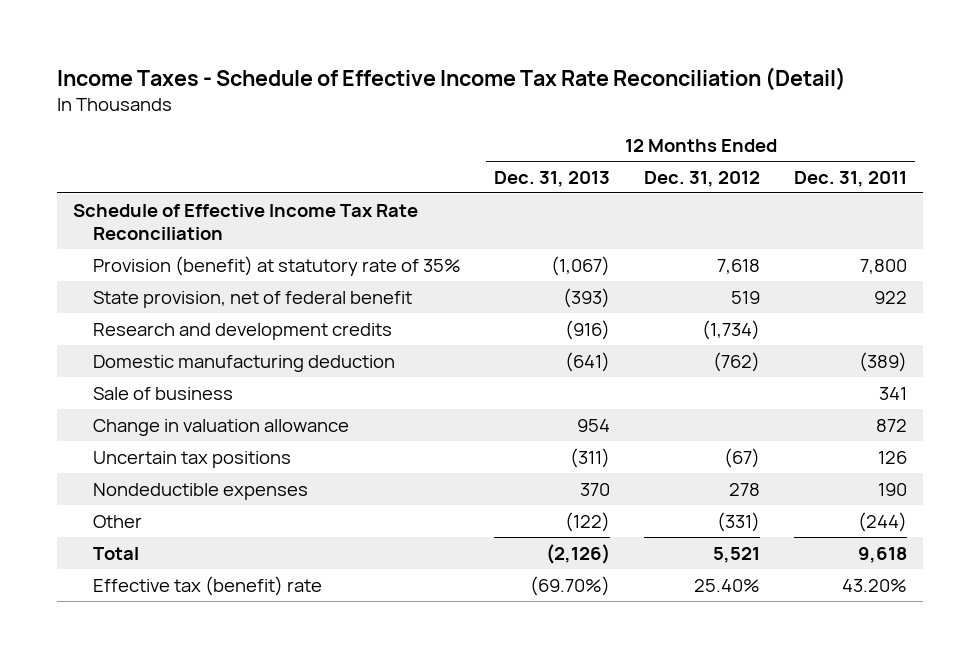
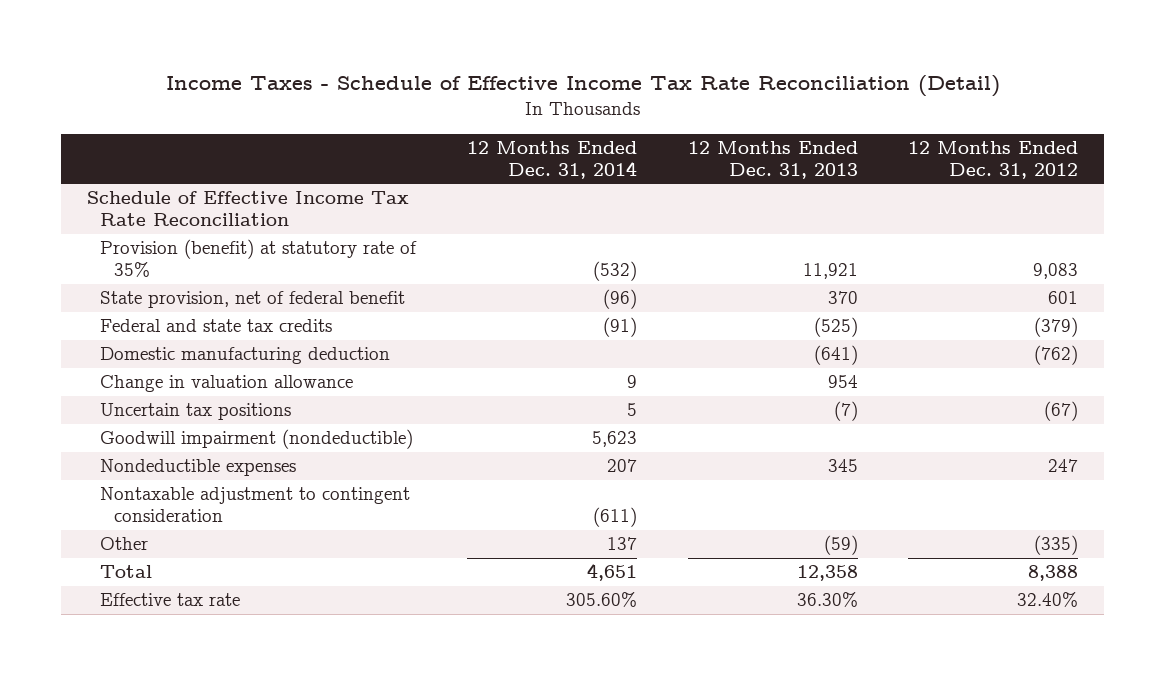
- | 12 Months Ended Dec. 31, 2013 | 12 Months Ended Dec. 31, 2012 | 12 Months Ended Dec. 31, 2011
+ | 12 Months Ended Dec. 31, 2014 | 12 Months Ended Dec. 31, 2013 | 12 Months Ended Dec. 31, 2012
- Provision (benefit) at statutory rate of 35% | (1,067) | 7,618 | 7,800
- State provision, net of federal benefit | (393) | 519 | 922
- Research and development credits | (916) | (1,734) |
+ Provision (benefit) at statutory rate of 35% | (532) | 11,921 | 9,083
+ State provision, net of federal benefit | (96) | 370 | 601
+ Federal and state tax credits | (91) | (525) | (379)
- Sale of business | | | 341
- Uncertain tax positions | (311) | (67) | 126
- Nondeductible expenses | 370 | 278 | 190
- Other | (122) | (331) | (244)
- Total | (2,126) | 5,521 | 9,618
- Effective tax (benefit) rate | (69.70%) | 25.40% | 43.20%
+ Uncertain tax positions | 5 | (7) | (67)
+ Goodwill impairment (nondeductible) | 5,623 | |
+ Nondeductible expenses | 207 | 345 | 247
+ Nontaxable adjustment to contingent consideration | (611) | |
+ Other | 137 | (59) | (335)
+ Total | 4,651 | 12,358 | 8,388
+ Effective tax rate | 305.60% | 36.30% | 32.40%

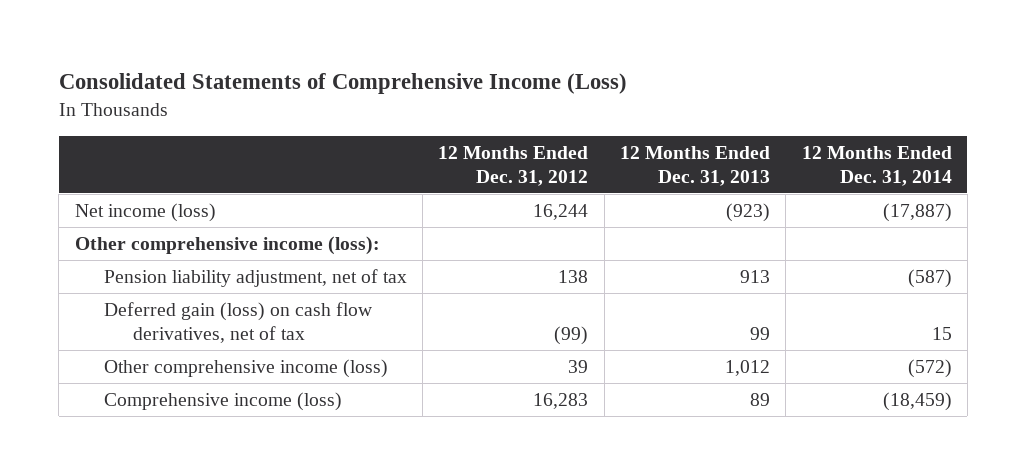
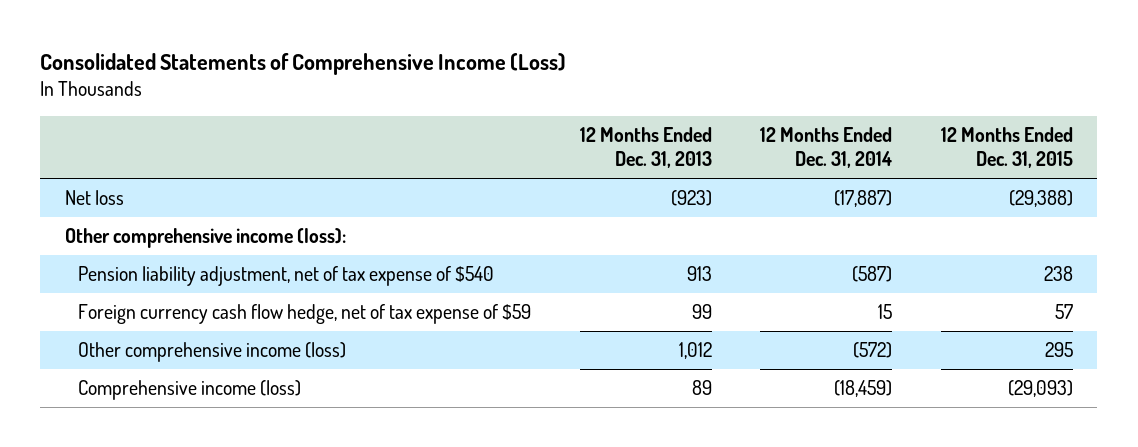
- | 12 Months Ended Dec. 31, 2012 | 12 Months Ended Dec. 31, 2013 | 12 Months Ended Dec. 31, 2014
+ | 12 Months Ended Dec. 31, 2013 | 12 Months Ended Dec. 31, 2014 | 12 Months Ended Dec. 31, 2015
- Net income (loss) | 16,244 | (923) | (17,887)
+ Net loss | (923) | (17,887) | (29,388)
- Pension liability adjustment, net of tax | 138 | 913 | (587)
- Deferred gain (loss) on cash flow derivatives, net of tax | (99) | 99 | 15
+ Pension liability adjustment, net of tax expense of $540 | 913 | (587) | 238
+ Foreign currency cash flow hedge, net of tax expense of $59 | 99 | 15 | 57

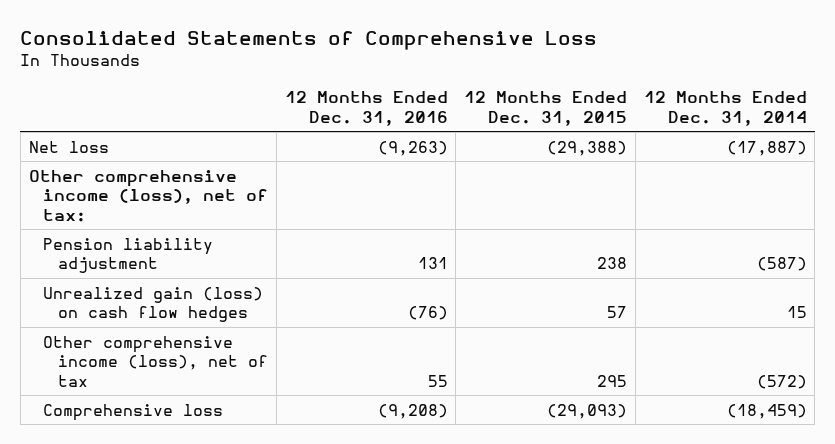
- Consolidated Statements of Comprehensive Income (Loss)
+ Consolidated Statements of Comprehensive Loss
- | 12 Months Ended Dec. 31, 2013 | 12 Months Ended Dec. 31, 2014 | 12 Months Ended Dec. 31, 2015
+ | 12 Months Ended Dec. 31, 2016 | 12 Months Ended Dec. 31, 2015 | 12 Months Ended Dec. 31, 2014
- Other comprehensive income (loss):
- Pension liability adjustment, net of tax expense of $540 | 913 | (587) | 238
- Foreign currency cash flow hedge, net of tax expense of $59 | 99 | 15 | 57
- Other comprehensive income (loss) | 1,012 | (572) | 295
- Comprehensive income (loss) | 89 | (18,459) | (29,093)
+ Other comprehensive income (loss), net of tax:
+ Pension liability adjustment | 131 | 238 | (587)
+ Unrealized gain (loss) on cash flow hedges | (76) | 57 | 15
+ Other comprehensive income (loss), net of tax | 55 | 295 | (572)
+ Comprehensive loss | (9,208) | (29,093) | (18,459)

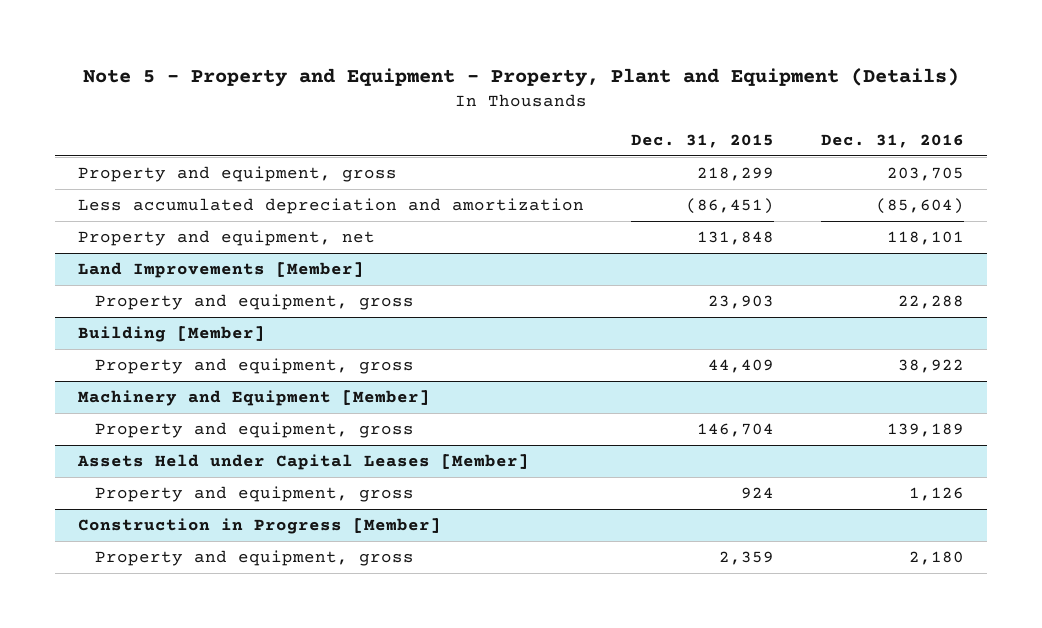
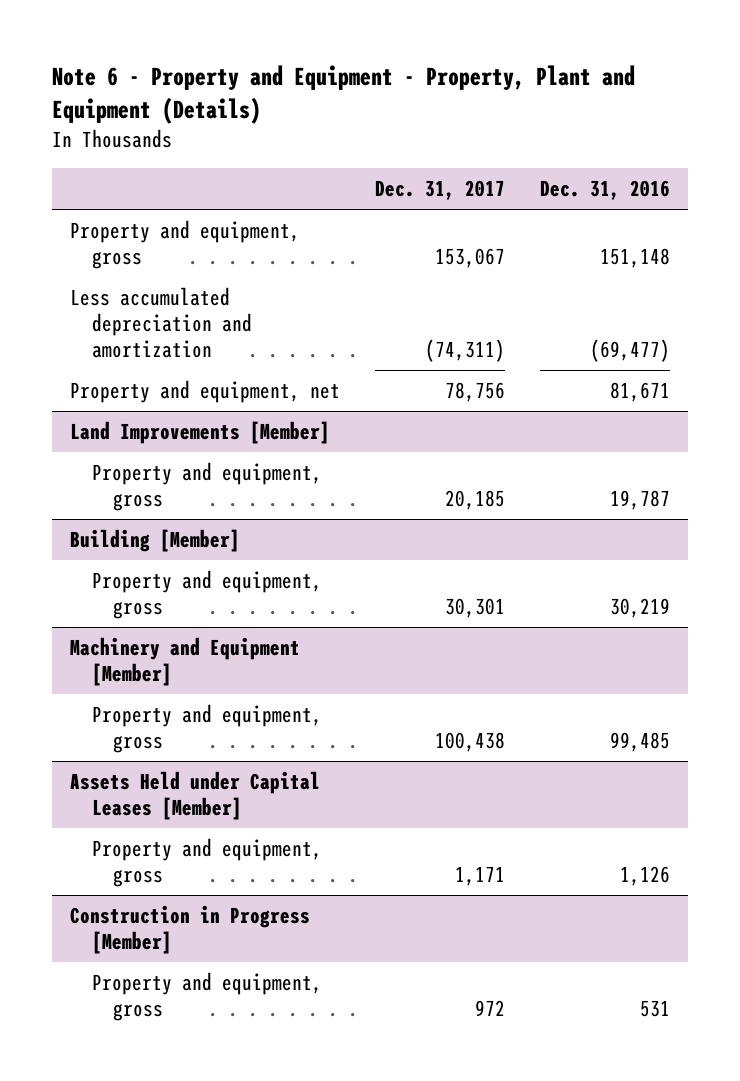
- Note 5 - Property and Equipment - Property, Plant and Equipment (Details)
+ Note 6 - Property and Equipment - Property, Plant and Equipment (Details)
- | Dec. 31, 2015 | Dec. 31, 2016
+ | Dec. 31, 2017 | Dec. 31, 2016
- Property and equipment, gross | 218,299 | 203,705
- Less accumulated depreciation and amortization | (86,451) | (85,604)
- Property and equipment, net | 131,848 | 118,101
+ Property and equipment, gross | 153,067 | 151,148
+ Less accumulated depreciation and amortization | (74,311) | (69,477)
+ Property and equipment, net | 78,756 | 81,671
@ Land Improvements [Member]
- Property and equipment, gross | 23,903 | 22,288
+ Property and equipment, gross | 20,185 | 19,787
@ Building [Member]
- Property and equipment, gross | 44,409 | 38,922
+ Property and equipment, gross | 30,301 | 30,219
@ Machinery and Equipment [Member]
- Property and equipment, gross | 146,704 | 139,189
+ Property and equipment, gross | 100,438 | 99,485
@ Construction in Progress [Member]
- Property and equipment, gross | 2,359 | 2,180
+ Property and equipment, gross | 972 | 531

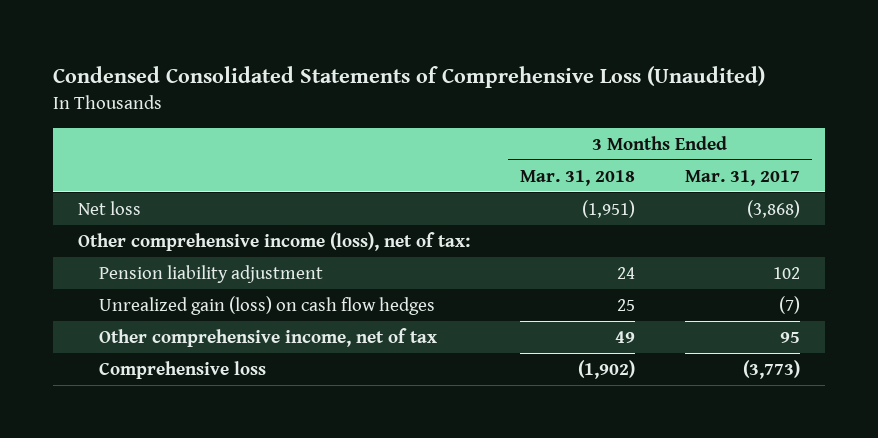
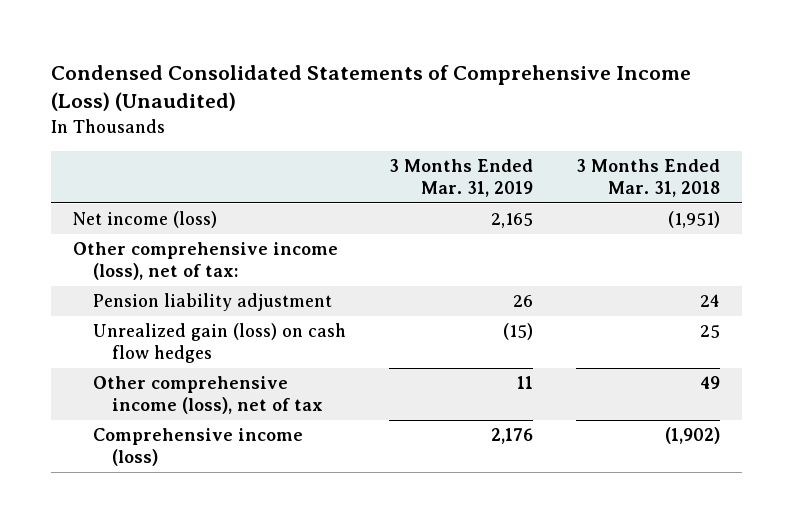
- Condensed Consolidated Statements of Comprehensive Loss (Unaudited)
+ Condensed Consolidated Statements of Comprehensive Income (Loss) (Unaudited)
- | 3 Months Ended Mar. 31, 2018 | 3 Months Ended Mar. 31, 2017
+ | 3 Months Ended Mar. 31, 2019 | 3 Months Ended Mar. 31, 2018
- Net loss | (1,951) | (3,868)
+ Net income (loss) | 2,165 | (1,951)
- Other comprehensive income, net of tax | 49 | 95
- Comprehensive loss | (1,902) | (3,773)
+ Other comprehensive income (loss), net of tax | 11 | 49
+ Comprehensive income (loss) | 2,176 | (1,902)

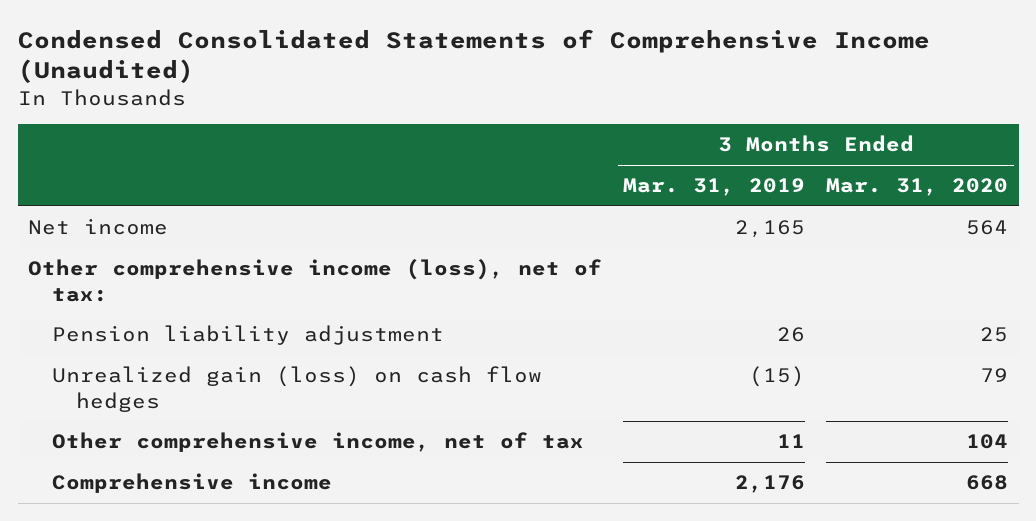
- Condensed Consolidated Statements of Comprehensive Income (Loss) (Unaudited)
+ Condensed Consolidated Statements of Comprehensive Income (Unaudited)
- | 3 Months Ended Mar. 31, 2019 | 3 Months Ended Mar. 31, 2018
+ | 3 Months Ended Mar. 31, 2019 | 3 Months Ended Mar. 31, 2020
- Net income (loss) | 2,165 | (1,951)
+ Net income | 2,165 | 564
- Other comprehensive income (loss), net of tax | 11 | 49
- Comprehensive income (loss) | 2,176 | (1,902)
+ Other comprehensive income, net of tax | 11 | 104
+ Comprehensive income | 2,176 | 668

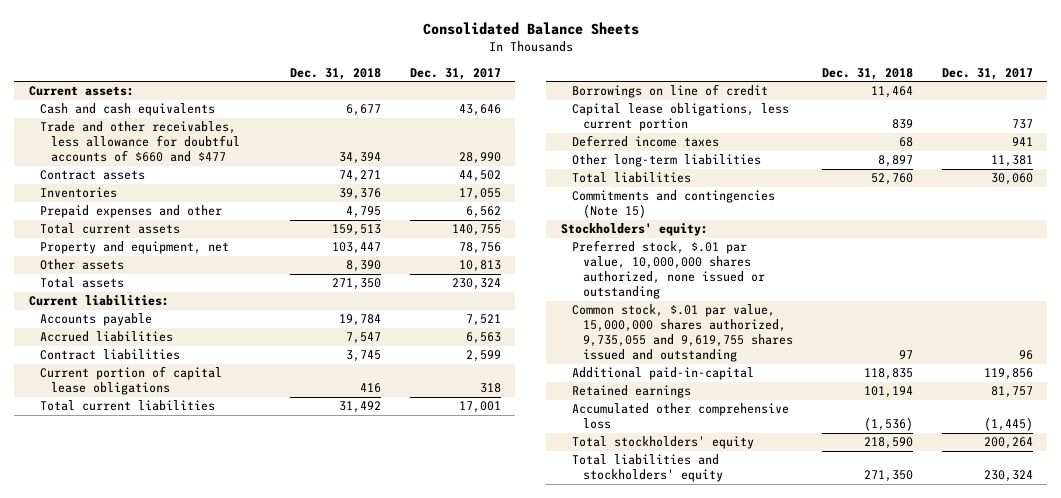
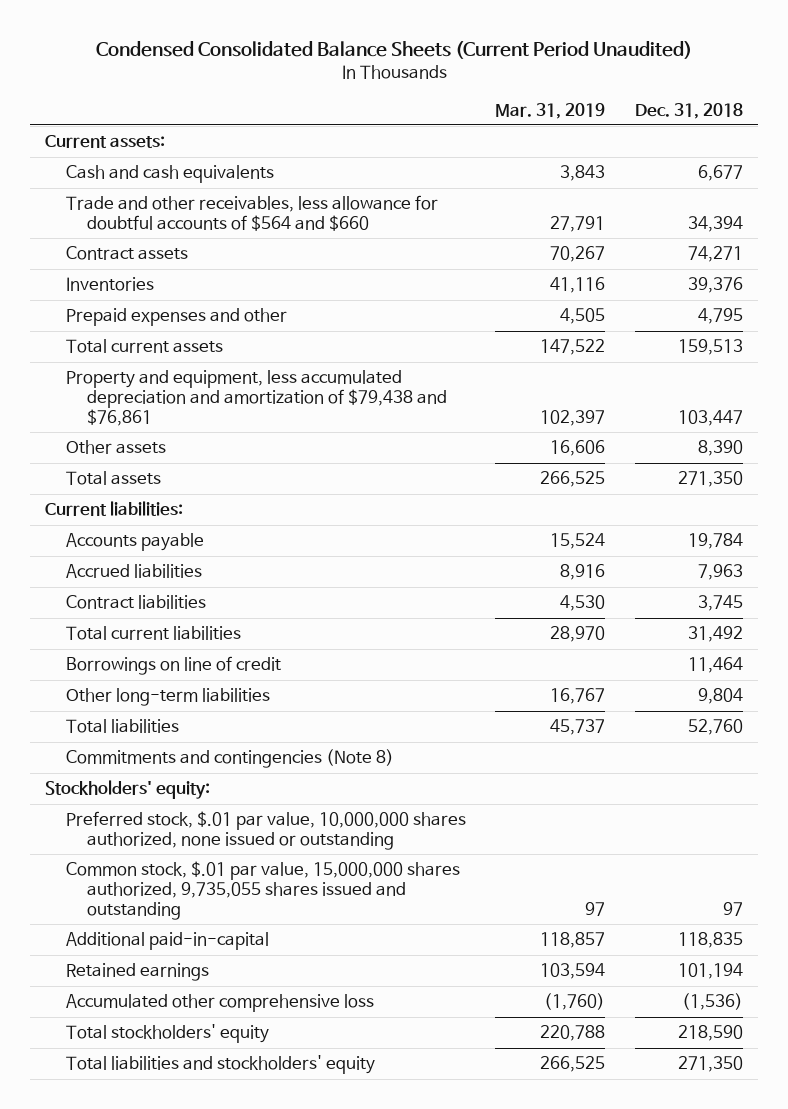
- Consolidated Balance Sheets
+ Condensed Consolidated Balance Sheets (Current Period Unaudited)
- | Dec. 31, 2018 | Dec. 31, 2017
+ | Mar. 31, 2019 | Dec. 31, 2018
- Trade and other receivables, less allowance for doubtful accounts of $660 and $477 | 34,394 | 28,990
+ Trade and other receivables, less allowance for doubtful accounts of $564 and $660 | 27,791 | 34,394
- Property and equipment, net | 103,447 | 78,756
+ Property and equipment, less accumulated depreciation and amortization of $79,438 and $76,861 | 102,397 | 103,447
- Accrued liabilities | 7,547 | 6,563
+ Accrued liabilities | 8,916 | 7,963
- Current portion of capital lease obligations | 416 | 318
- Capital lease obligations, less current portion | 839 | 737
- Deferred income taxes | 68 | 941
- Other long-term liabilities | 8,897 | 11,381
+ Other long-term liabilities | 16,767 | 9,804
- Commitments and contingencies (Note 15)
+ Commitments and contingencies (Note 8)
- Common stock, $.01 par value, 15,000,000 shares authorized, 9,735,055 and 9,619,755 shares issued and outstanding | 97 | 96
+ Common stock, $.01 par value, 15,000,000 shares authorized, 9,735,055 shares issued and outstanding | 97 | 97

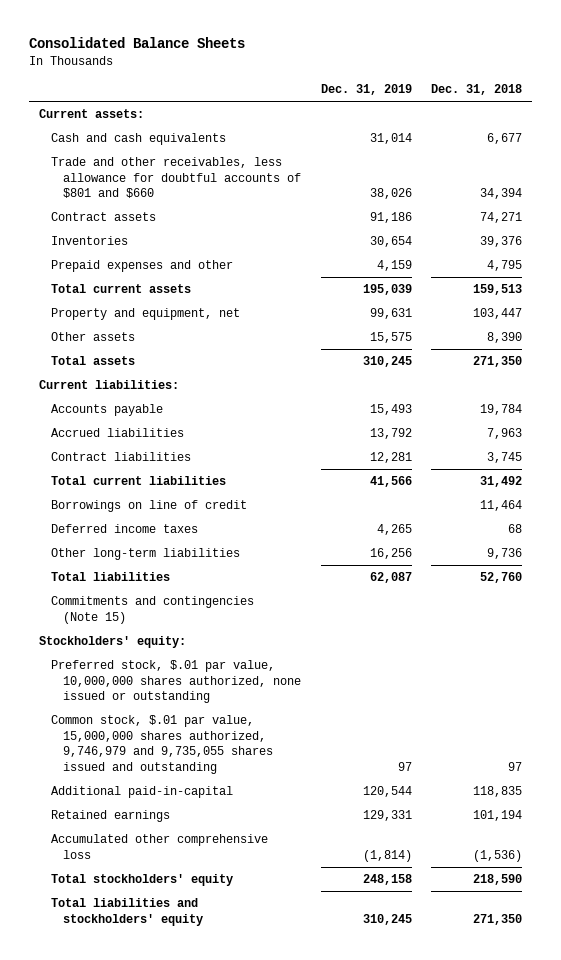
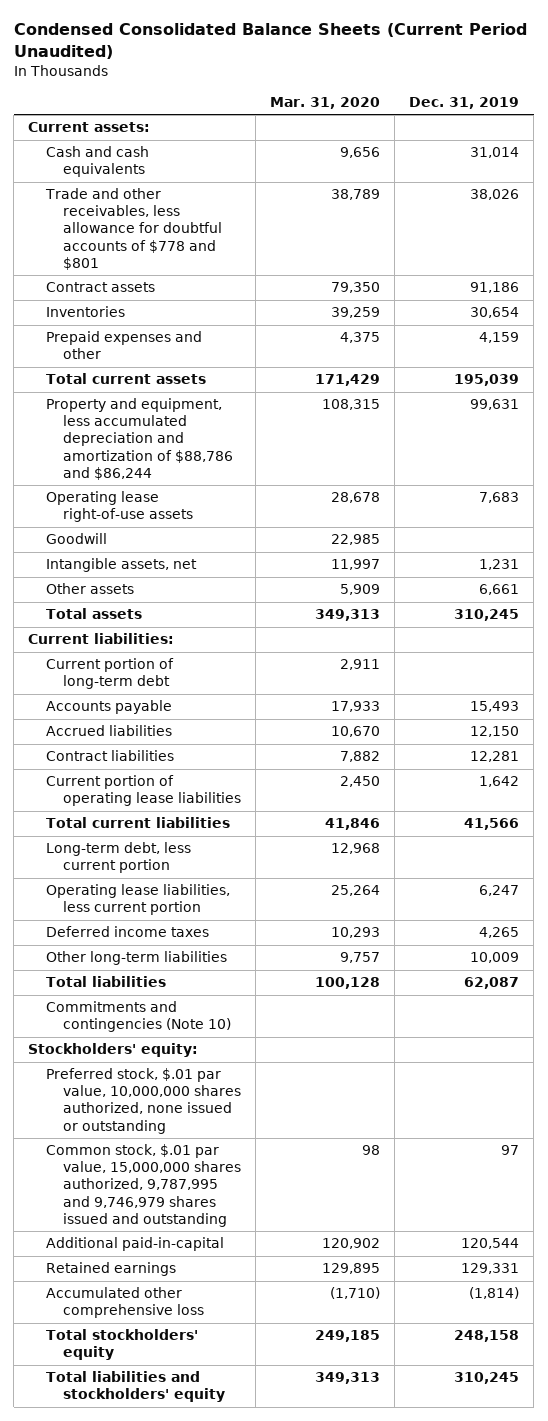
- Consolidated Balance Sheets
+ Condensed Consolidated Balance Sheets (Current Period Unaudited)
- | Dec. 31, 2019 | Dec. 31, 2018
+ | Mar. 31, 2020 | Dec. 31, 2019
- Trade and other receivables, less allowance for doubtful accounts of $801 and $660 | 38,026 | 34,394
+ Trade and other receivables, less allowance for doubtful accounts of $778 and $801 | 38,789 | 38,026
- Property and equipment, net | 99,631 | 103,447
- Other assets | 15,575 | 8,390
+ Property and equipment, less accumulated depreciation and amortization of $88,786 and $86,244 | 108,315 | 99,631
+ Operating lease right-of-use assets | 28,678 | 7,683
+ Goodwill | 22,985 |
+ Intangible assets, net | 11,997 | 1,231
+ Other assets | 5,909 | 6,661
+ Current portion of long-term debt | 2,911 |
- Accrued liabilities | 13,792 | 7,963
+ Accrued liabilities | 10,670 | 12,150
+ Current portion of operating lease liabilities | 2,450 | 1,642
- Borrowings on line of credit | | 11,464
+ Long-term debt, less current portion | 12,968 |
+ Operating lease liabilities, less current portion | 25,264 | 6,247
- Other long-term liabilities | 16,256 | 9,736
+ Other long-term liabilities | 9,757 | 10,009
- Commitments and contingencies (Note 15)
+ Commitments and contingencies (Note 10)
- Common stock, $.01 par value, 15,000,000 shares authorized, 9,746,979 and 9,735,055 shares issued and outstanding | 97 | 97
+ Common stock, $.01 par value, 15,000,000 shares authorized, 9,787,995 and 9,746,979 shares issued and outstanding | 98 | 97

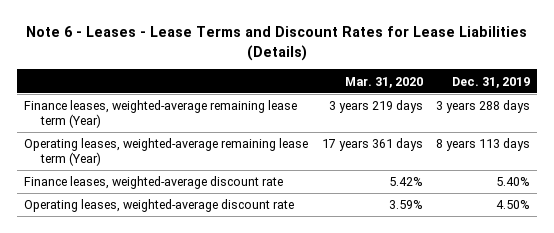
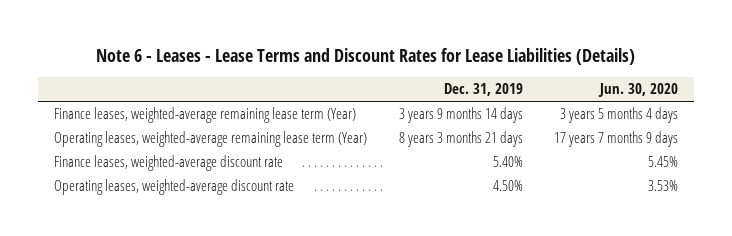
- | Mar. 31, 2020 | Dec. 31, 2019
+ | Dec. 31, 2019 | Jun. 30, 2020
- Finance leases, weighted-average remaining lease term (Year) | 3 years 219 days | 3 years 288 days
- Operating leases, weighted-average remaining lease term (Year) | 17 years 361 days | 8 years 113 days
+ Finance leases, weighted-average remaining lease term (Year) | 3 years 9 months 14 days | 3 years 5 months 4 days
+ Operating leases, weighted-average remaining lease term (Year) | 8 years 3 months 21 days | 17 years 7 months 9 days

